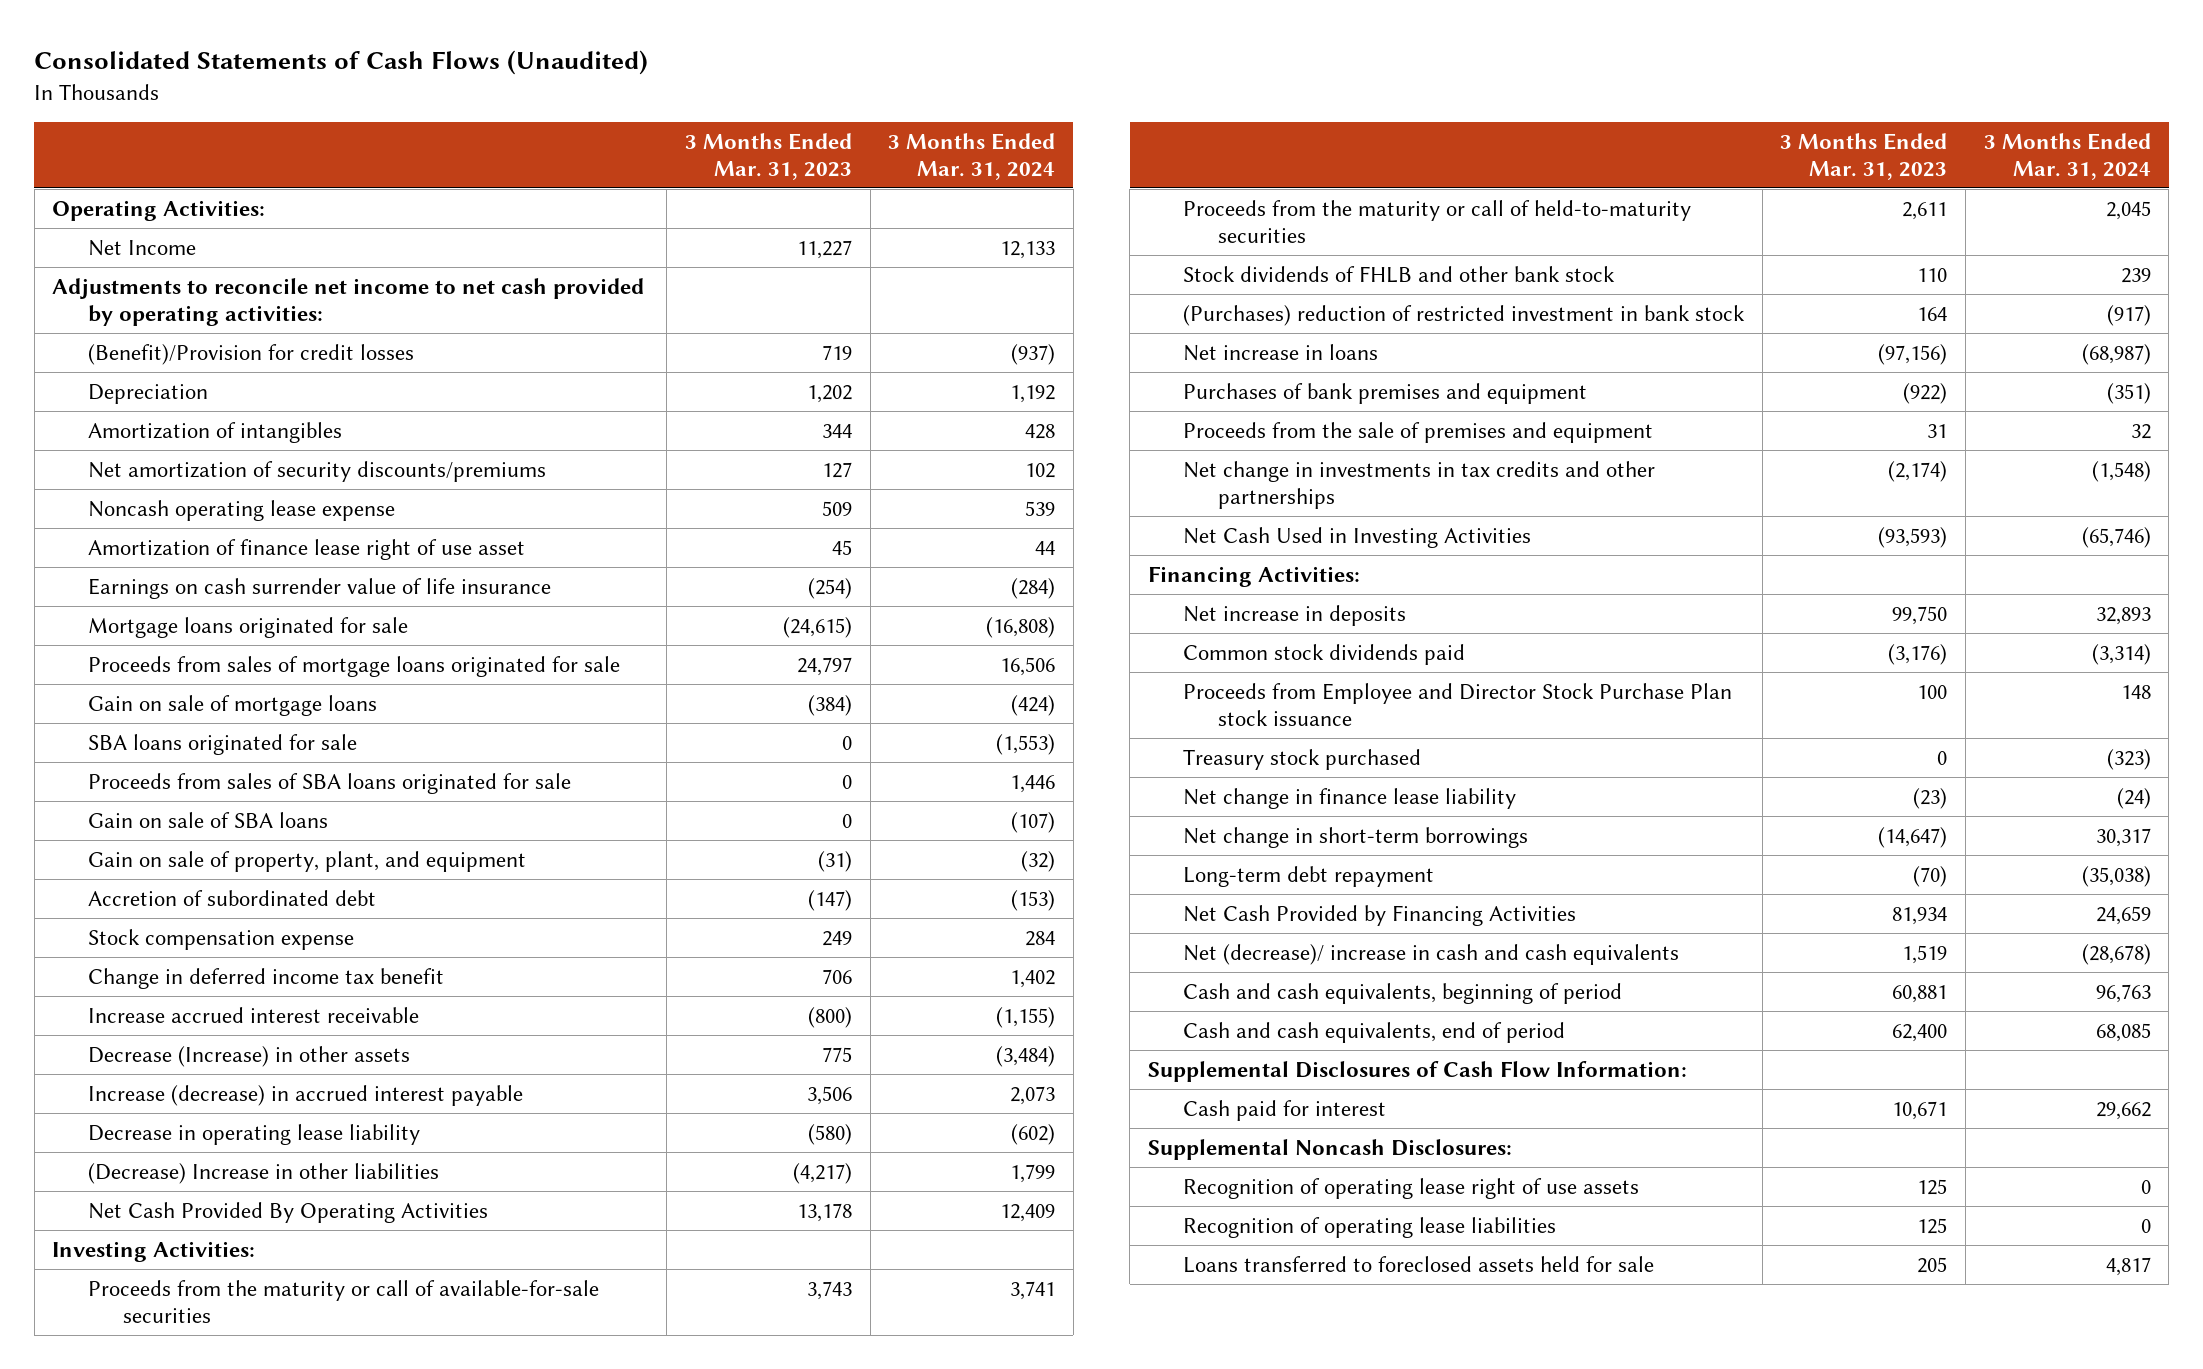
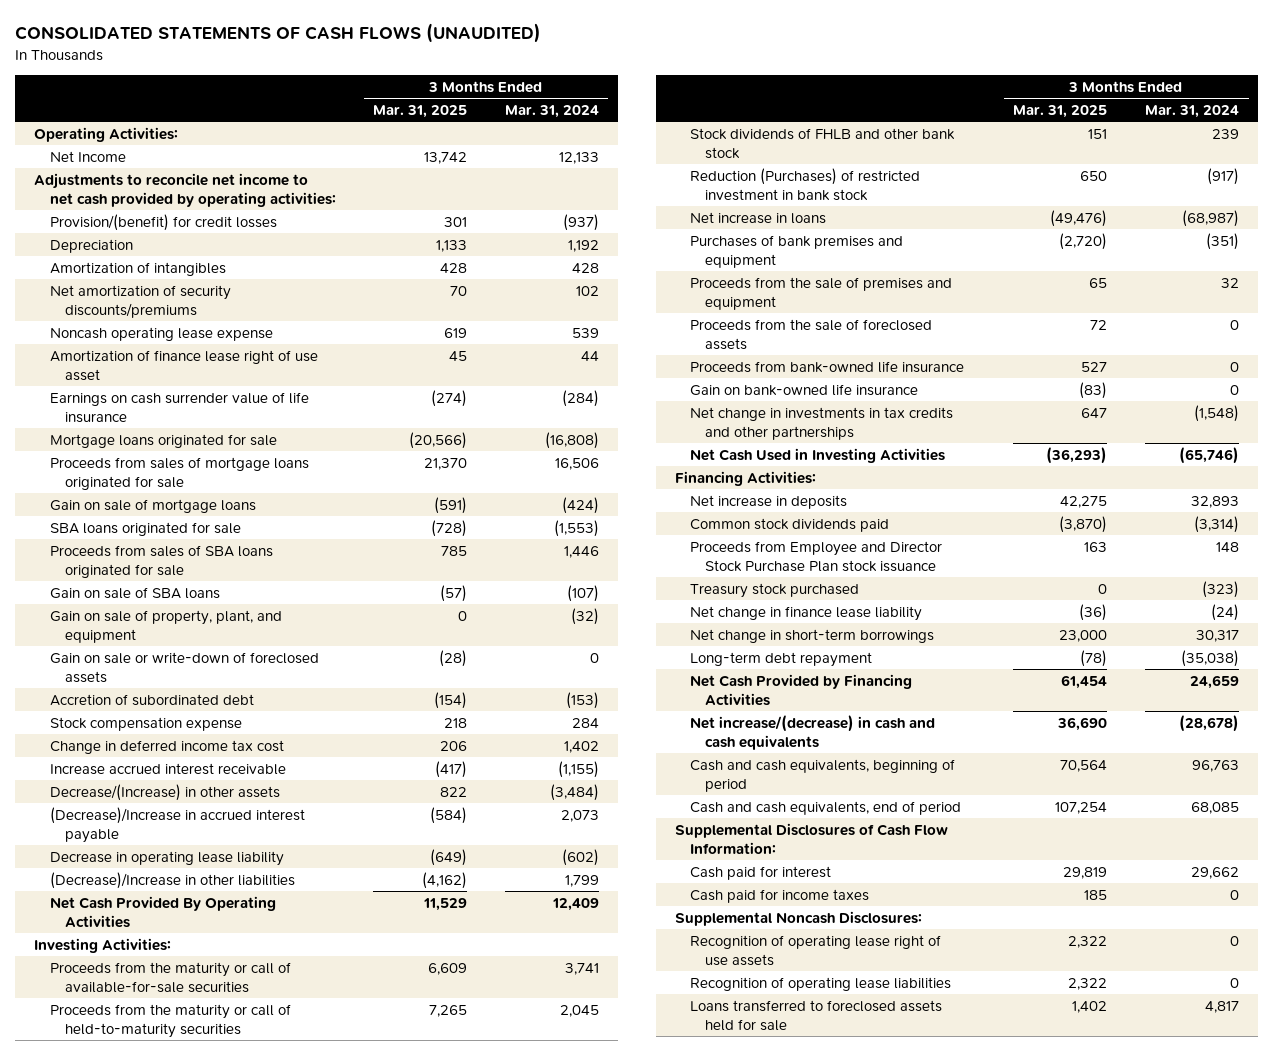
- Consolidated Statements of Cash Flows (Unaudited)
+ CONSOLIDATED STATEMENTS OF CASH FLOWS (UNAUDITED)
- | 3 Months Ended Mar. 31, 2023 | 3 Months Ended Mar. 31, 2024
+ | 3 Months Ended Mar. 31, 2025 | 3 Months Ended Mar. 31, 2024
- (Benefit)/Provision for credit losses | 719 | (937)
+ Provision/(benefit) for credit losses | 301 | (937)
+ Gain on sale or write-down of foreclosed assets | (28) | 0
- Change in deferred income tax benefit | 706 | 1,402
+ Change in deferred income tax cost | 206 | 1,402
- Decrease (Increase) in other assets | 775 | (3,484)
- Increase (decrease) in accrued interest payable | 3,506 | 2,073
+ Decrease/(Increase) in other assets | 822 | (3,484)
+ (Decrease)/Increase in accrued interest payable | (584) | 2,073
- (Decrease) Increase in other liabilities | (4,217) | 1,799
+ (Decrease)/Increase in other liabilities | (4,162) | 1,799
- (Purchases) reduction of restricted investment in bank stock | 164 | (917)
+ Reduction (Purchases) of restricted investment in bank stock | 650 | (917)
+ Proceeds from the sale of foreclosed assets | 72 | 0
+ Proceeds from bank-owned life insurance | 527 | 0
+ Gain on bank-owned life insurance | (83) | 0
- Net (decrease)/ increase in cash and cash equivalents | 1,519 | (28,678)
+ Net increase/(decrease) in cash and cash equivalents | 36,690 | (28,678)
+ Cash paid for income taxes | 185 | 0

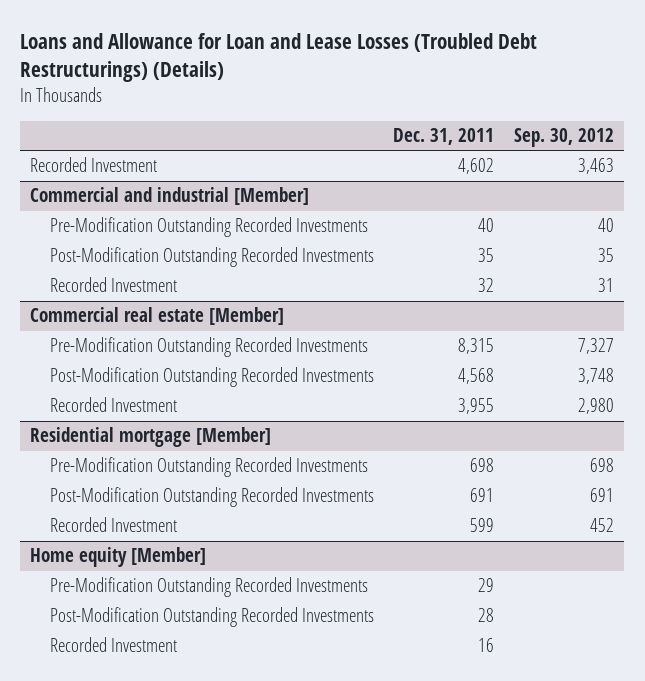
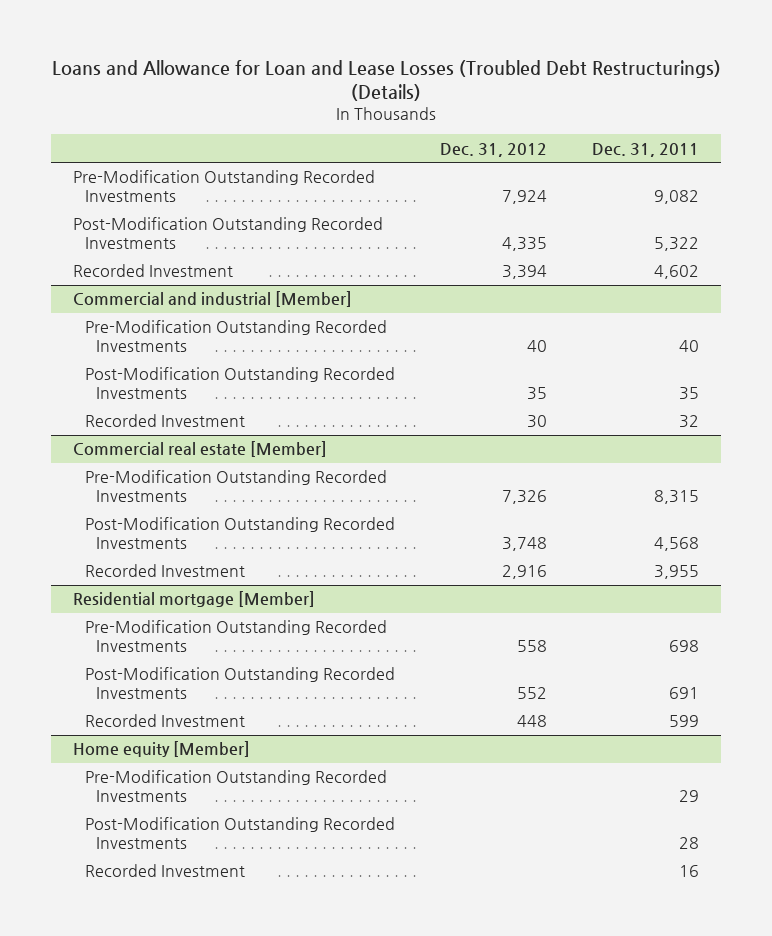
- | Dec. 31, 2011 | Sep. 30, 2012
+ | Dec. 31, 2012 | Dec. 31, 2011
+ Pre-Modification Outstanding Recorded Investments | 7,924 | 9,082
+ Post-Modification Outstanding Recorded Investments | 4,335 | 5,322

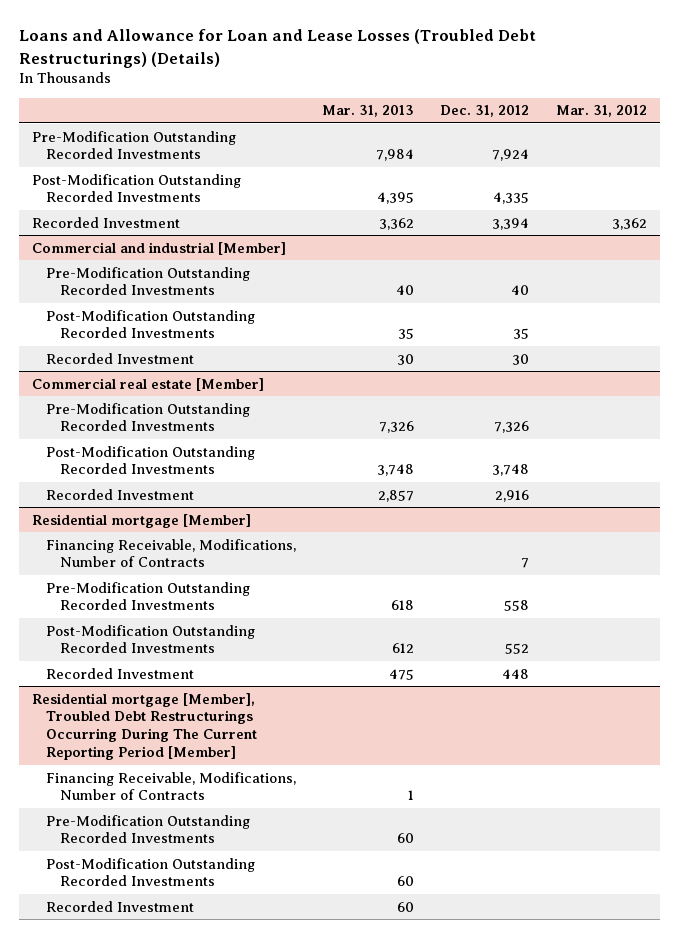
- | Dec. 31, 2012 | Dec. 31, 2011
+ | Mar. 31, 2013 | Dec. 31, 2012 | Mar. 31, 2012
@ Residential mortgage [Member]
+ Financing Receivable, Modifications, Number of Contracts | | 7 |
- Home equity [Member]
+ Residential mortgage [Member], Troubled Debt Restructurings Occurring During The Current Reporting Period [Member]
+ Financing Receivable, Modifications, Number of Contracts | 1 | |

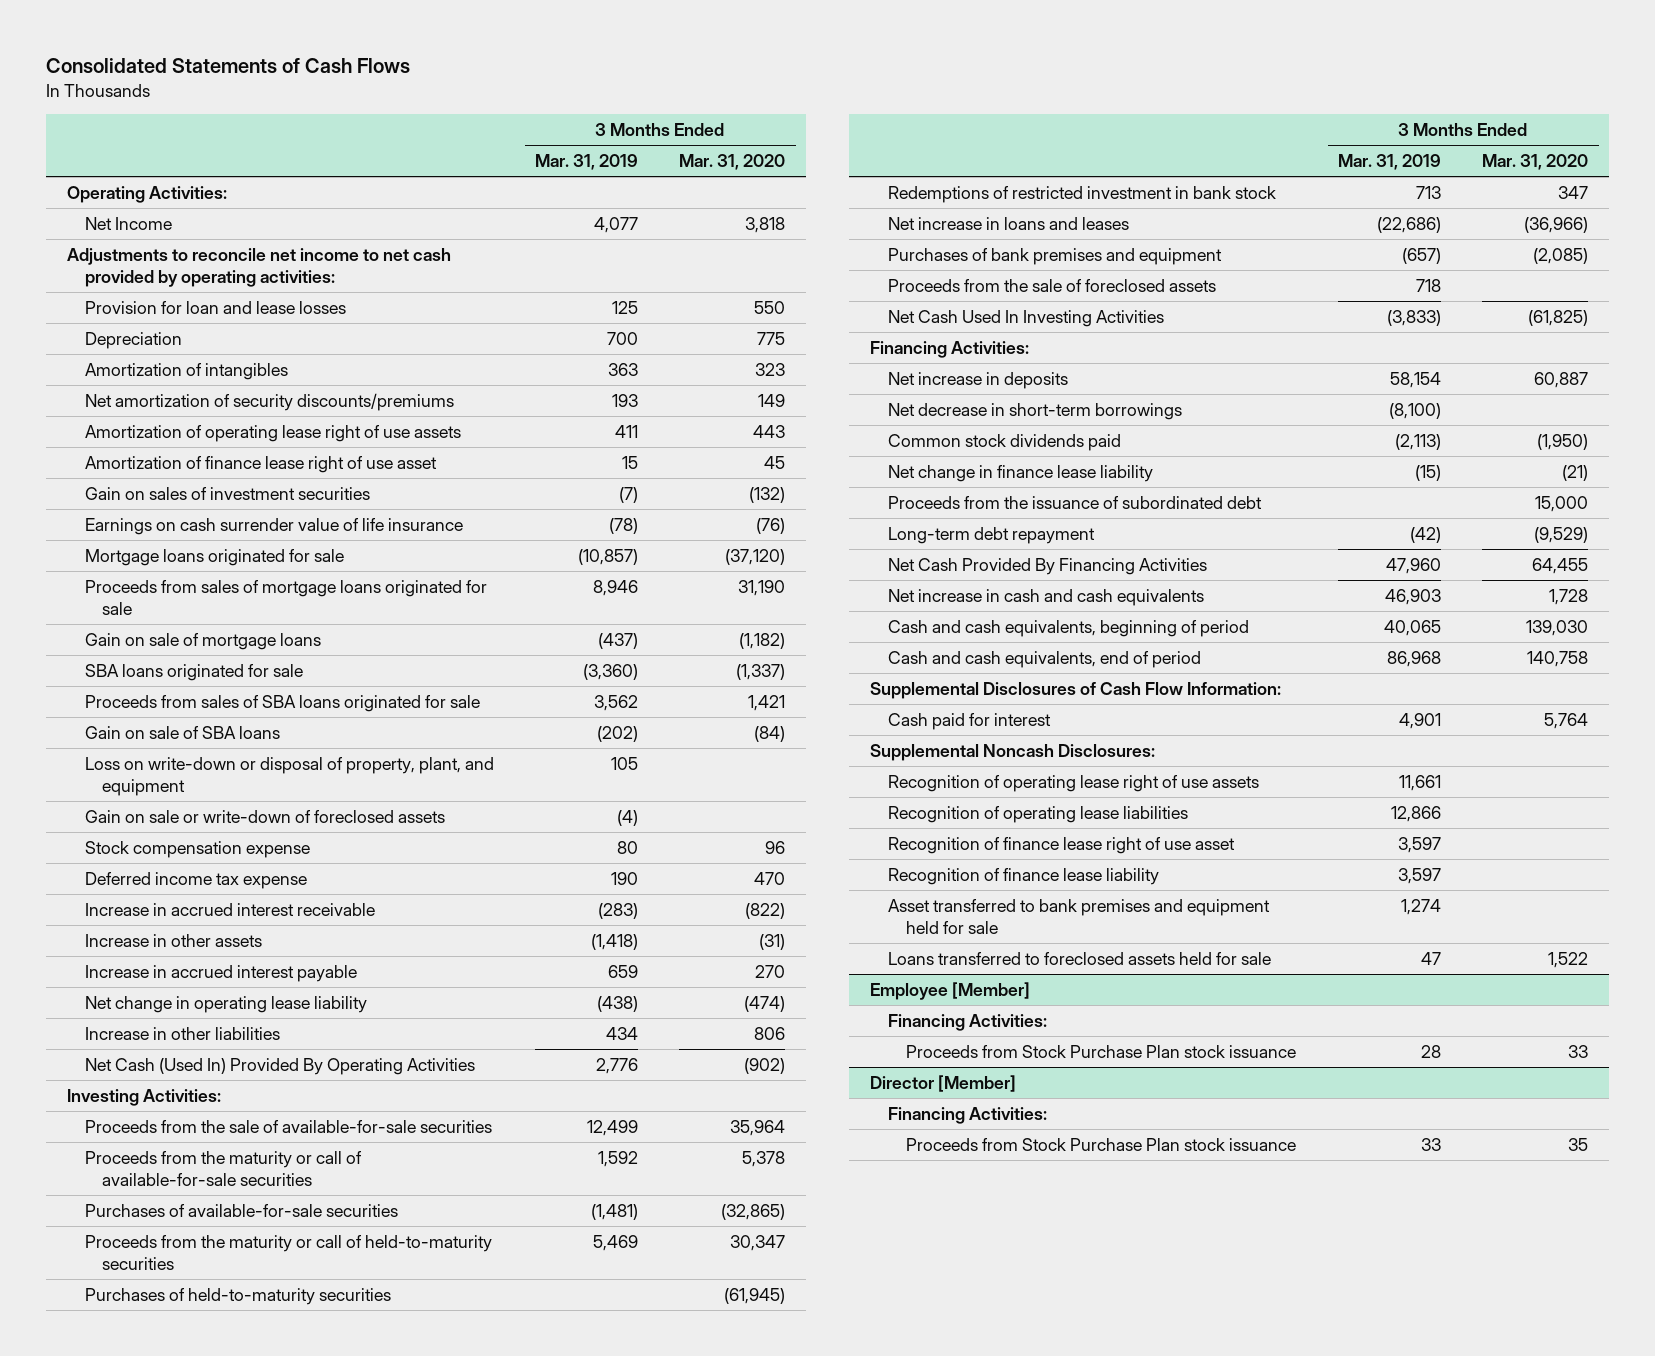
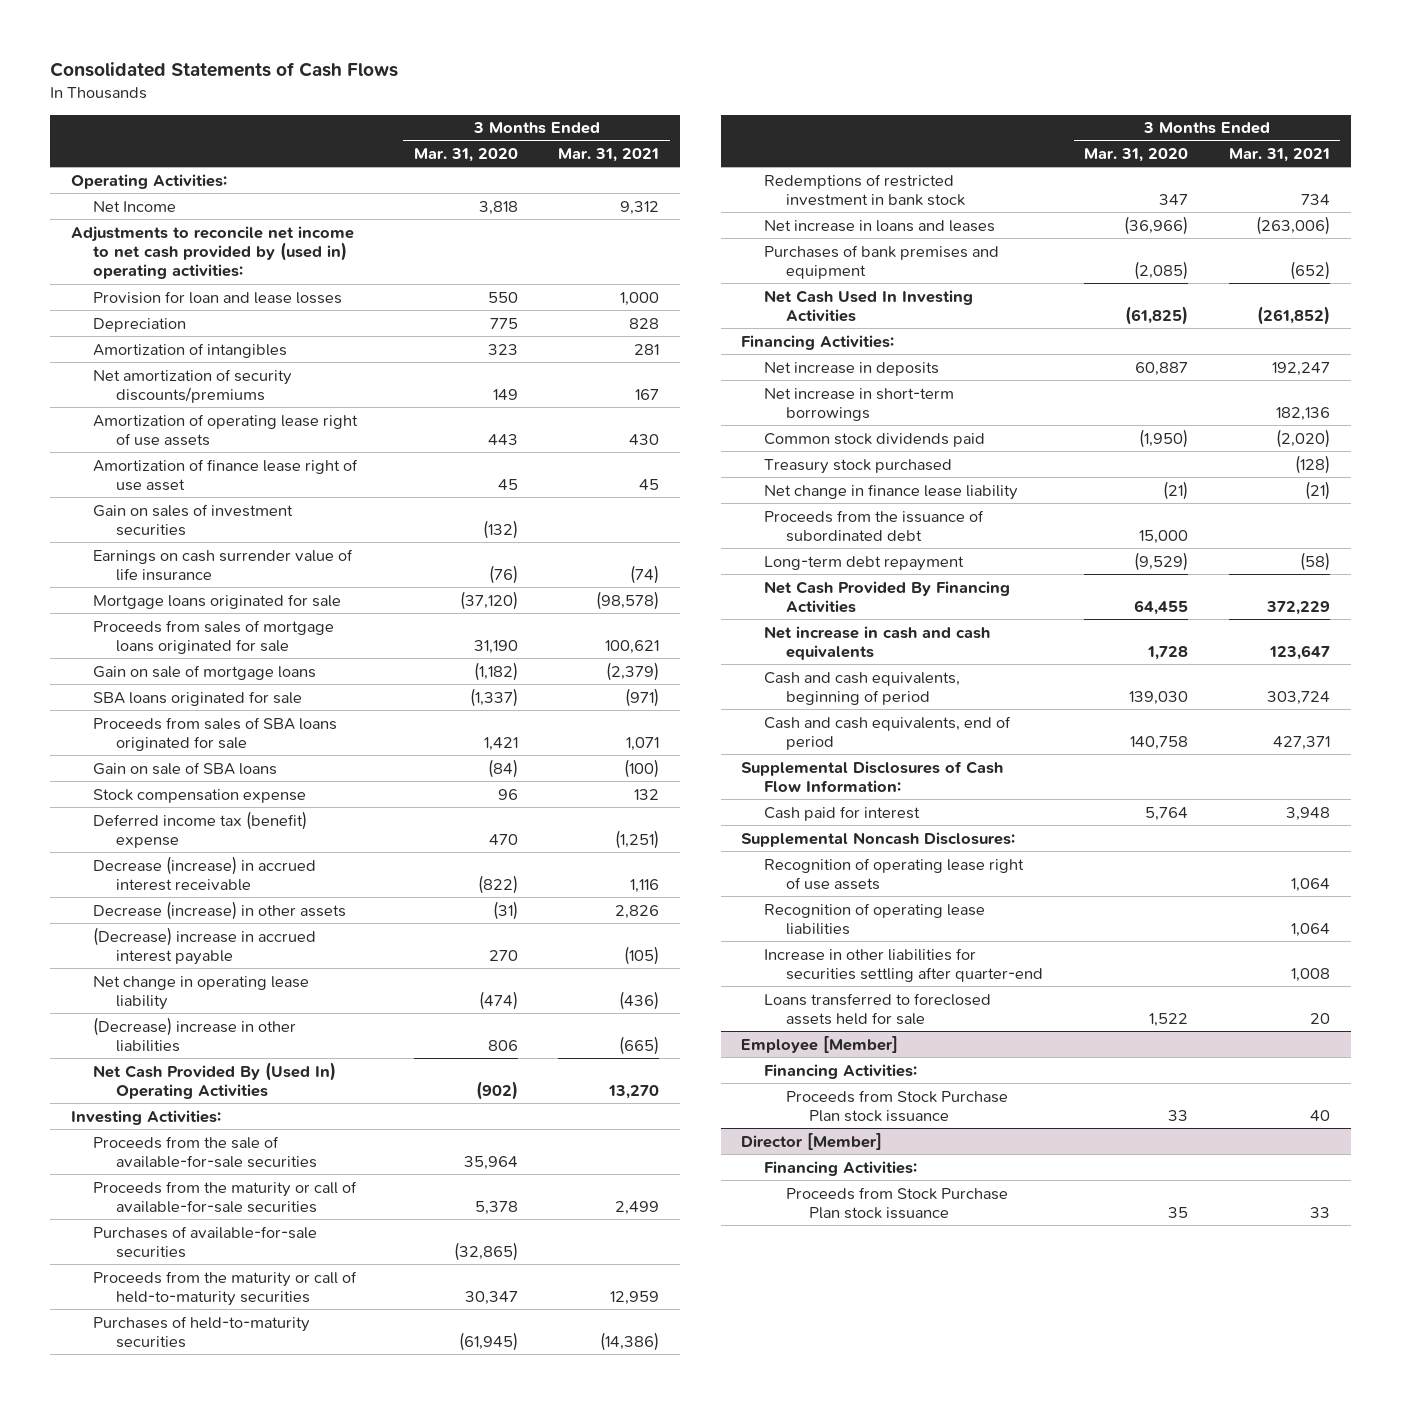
- | 3 Months Ended Mar. 31, 2019 | 3 Months Ended Mar. 31, 2020
+ | 3 Months Ended Mar. 31, 2020 | 3 Months Ended Mar. 31, 2021
- Adjustments to reconcile net income to net cash provided by operating activities:
+ Adjustments to reconcile net income to net cash provided by (used in) operating activities:
- Loss on write-down or disposal of property, plant, and equipment | 105 |
- Gain on sale or write-down of foreclosed assets | (4) |
- Deferred income tax expense | 190 | 470
- Increase in accrued interest receivable | (283) | (822)
- Increase in other assets | (1,418) | (31)
- Increase in accrued interest payable | 659 | 270
+ Deferred income tax (benefit) expense | 470 | (1,251)
+ Decrease (increase) in accrued interest receivable | (822) | 1,116
+ Decrease (increase) in other assets | (31) | 2,826
+ (Decrease) increase in accrued interest payable | 270 | (105)
- Increase in other liabilities | 434 | 806
- Net Cash (Used In) Provided By Operating Activities | 2,776 | (902)
+ (Decrease) increase in other liabilities | 806 | (665)
+ Net Cash Provided By (Used In) Operating Activities | (902) | 13,270
- Proceeds from the sale of foreclosed assets | 718 |
- Net decrease in short-term borrowings | (8,100) |
+ Net increase in short-term borrowings | | 182,136
+ Treasury stock purchased | | (128)
- Recognition of finance lease right of use asset | 3,597 |
- Recognition of finance lease liability | 3,597 |
- Asset transferred to bank premises and equipment held for sale | 1,274 |
+ Increase in other liabilities for securities settling after quarter-end | | 1,008

